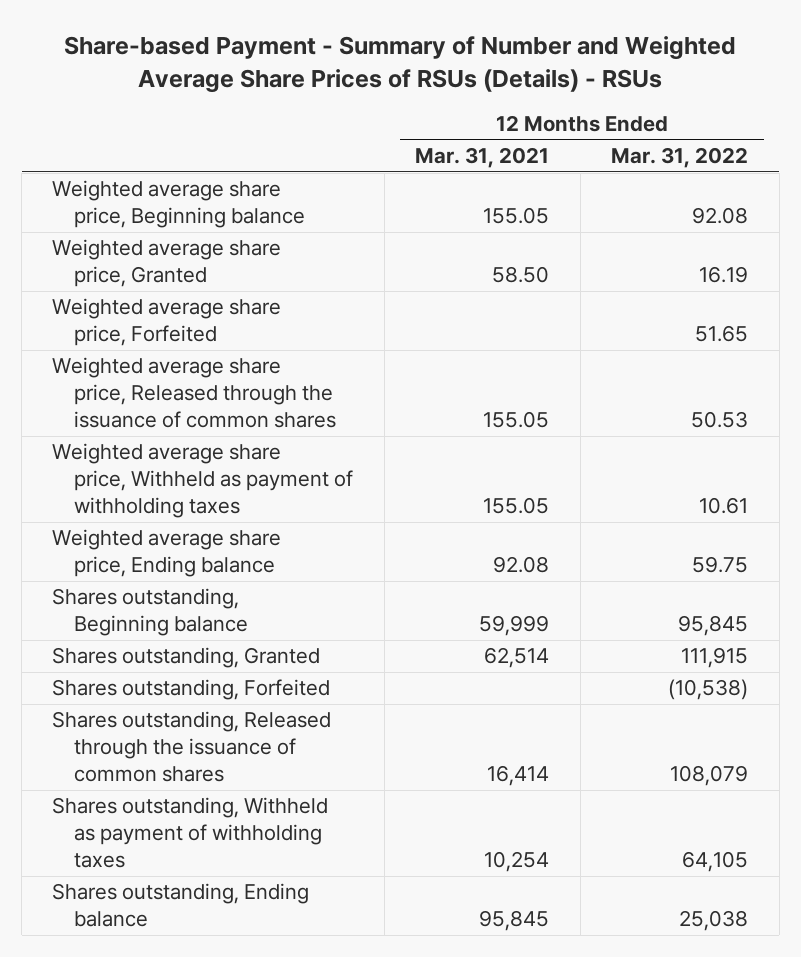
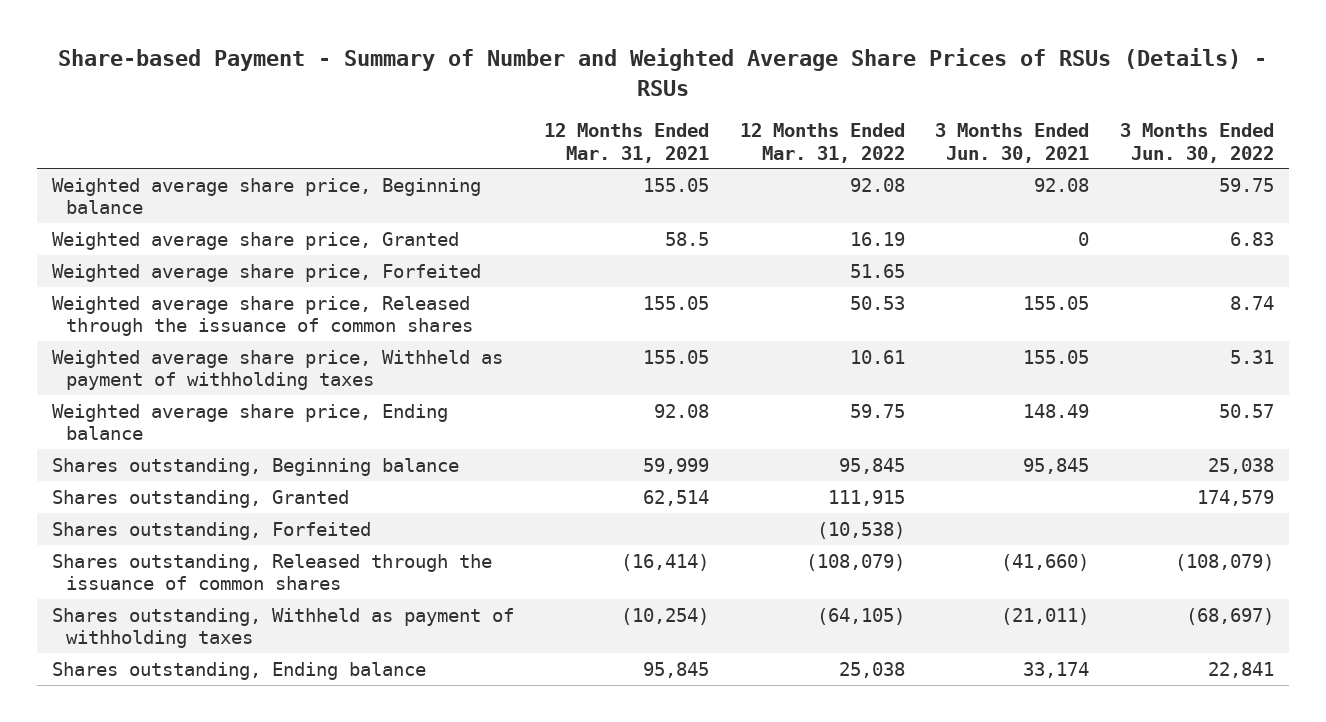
- | 12 Months Ended Mar. 31, 2021 | 12 Months Ended Mar. 31, 2022
+ | 12 Months Ended Mar. 31, 2021 | 12 Months Ended Mar. 31, 2022 | 3 Months Ended Jun. 30, 2021 | 3 Months Ended Jun. 30, 2022
- Weighted average share price, Granted | 58.50 | 16.19
+ Weighted average share price, Granted | 58.5 | 16.19 | 0 | 6.83
- Shares outstanding, Released through the issuance of common shares | 16,414 | 108,079
- Shares outstanding, Withheld as payment of withholding taxes | 10,254 | 64,105
+ Shares outstanding, Released through the issuance of common shares | (16,414) | (108,079) | (41,660) | (108,079)
+ Shares outstanding, Withheld as payment of withholding taxes | (10,254) | (64,105) | (21,011) | (68,697)

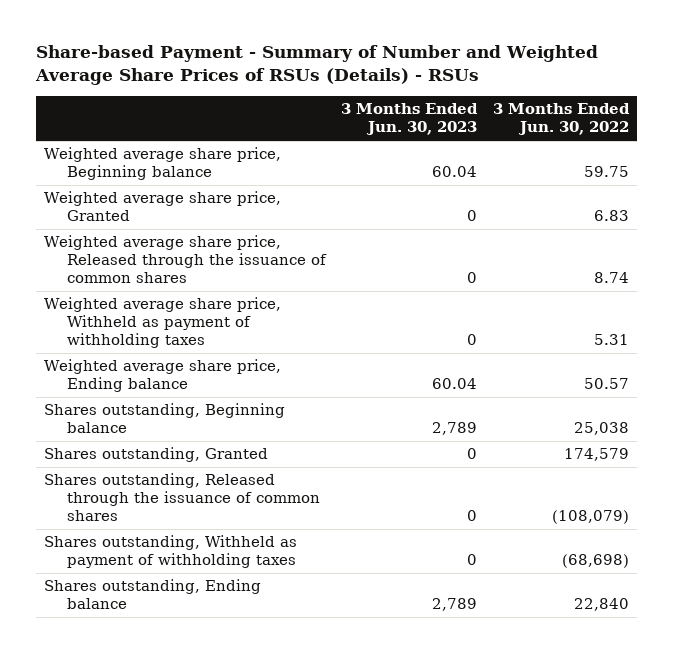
- | 12 Months Ended Mar. 31, 2021 | 12 Months Ended Mar. 31, 2022 | 3 Months Ended Jun. 30, 2021 | 3 Months Ended Jun. 30, 2022
+ | 3 Months Ended Jun. 30, 2023 | 3 Months Ended Jun. 30, 2022
- Weighted average share price, Forfeited | | 51.65 | |
- Shares outstanding, Forfeited | | (10,538) | |
- Shares outstanding, Withheld as payment of withholding taxes | (10,254) | (64,105) | (21,011) | (68,697)
- Shares outstanding, Ending balance | 95,845 | 25,038 | 33,174 | 22,841
+ Shares outstanding, Withheld as payment of withholding taxes | 0 | (68,698)
+ Shares outstanding, Ending balance | 2,789 | 22,840

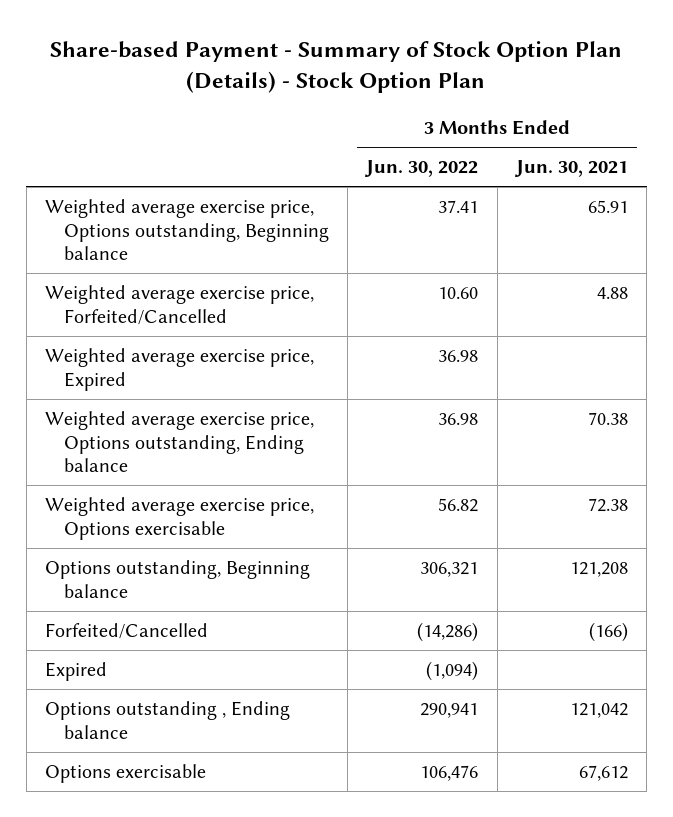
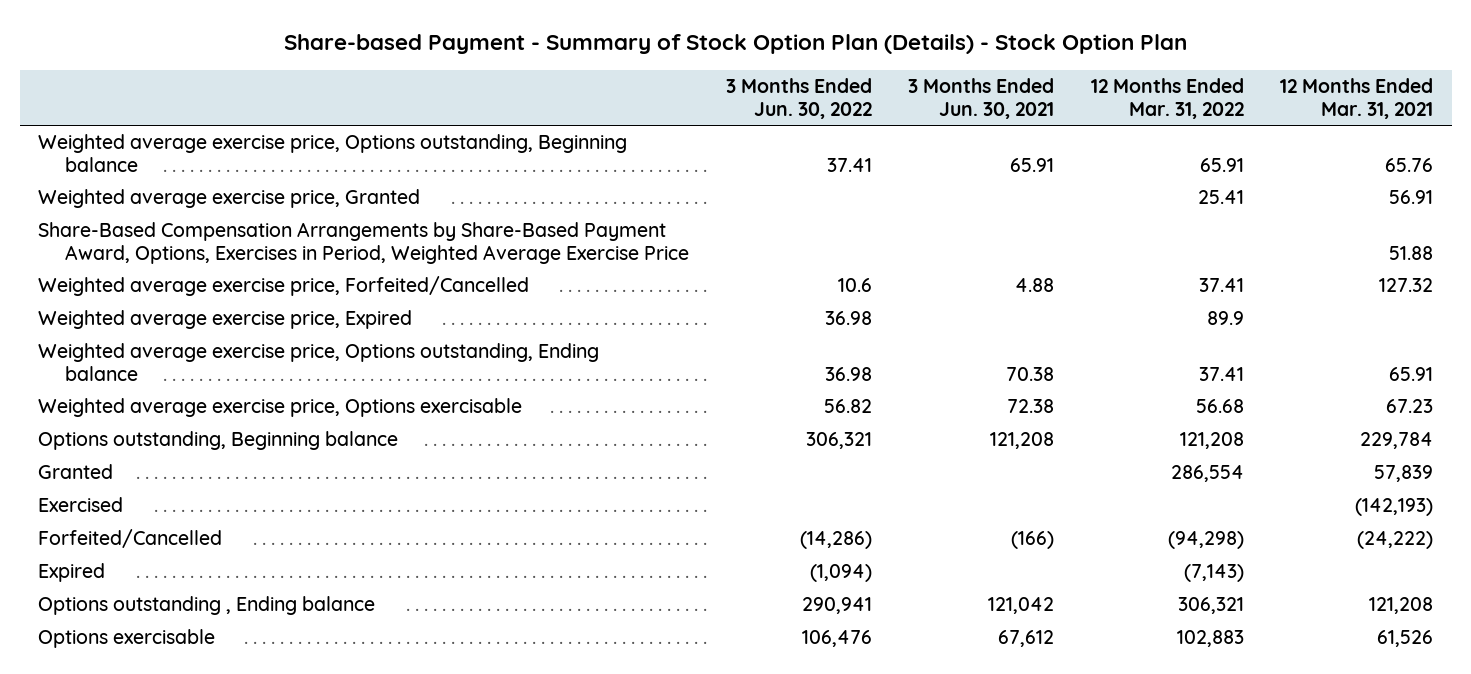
- | 3 Months Ended Jun. 30, 2022 | 3 Months Ended Jun. 30, 2021
+ | 3 Months Ended Jun. 30, 2022 | 3 Months Ended Jun. 30, 2021 | 12 Months Ended Mar. 31, 2022 | 12 Months Ended Mar. 31, 2021
- Weighted average exercise price, Forfeited/Cancelled | 10.60 | 4.88
+ Weighted average exercise price, Granted | | | 25.41 | 56.91
+ Share-Based Compensation Arrangements by Share-Based Payment Award, Options, Exercises in Period, Weighted Average Exercise Price | | | | 51.88
+ Weighted average exercise price, Forfeited/Cancelled | 10.6 | 4.88 | 37.41 | 127.32
+ Granted | | | 286,554 | 57,839
+ Exercised | | | | (142,193)

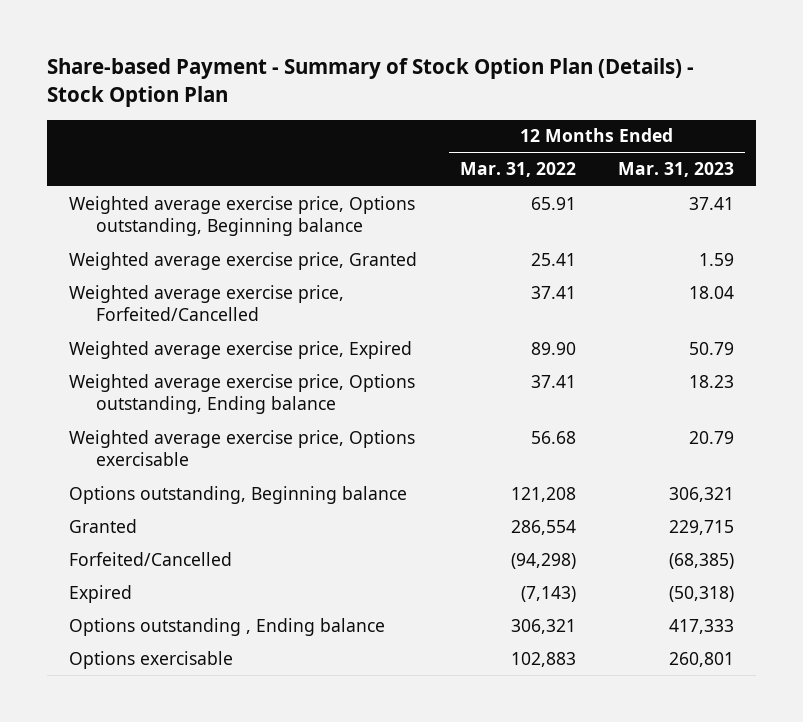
- | 3 Months Ended Jun. 30, 2022 | 3 Months Ended Jun. 30, 2021 | 12 Months Ended Mar. 31, 2022 | 12 Months Ended Mar. 31, 2021
+ | 12 Months Ended Mar. 31, 2022 | 12 Months Ended Mar. 31, 2023
- Share-Based Compensation Arrangements by Share-Based Payment Award, Options, Exercises in Period, Weighted Average Exercise Price | | | | 51.88
- Weighted average exercise price, Expired | 36.98 | | 89.9 |
+ Weighted average exercise price, Expired | 89.90 | 50.79
- Exercised | | | | (142,193)

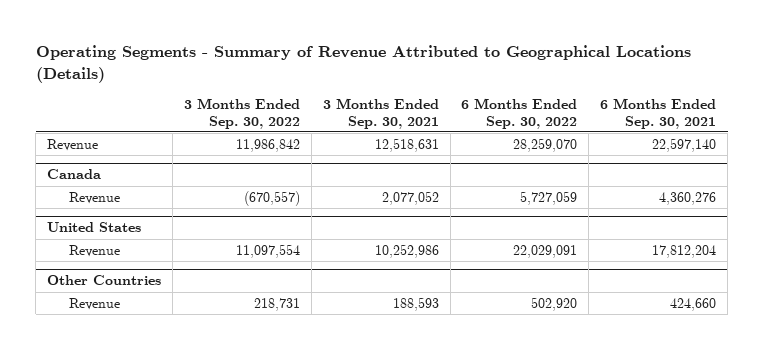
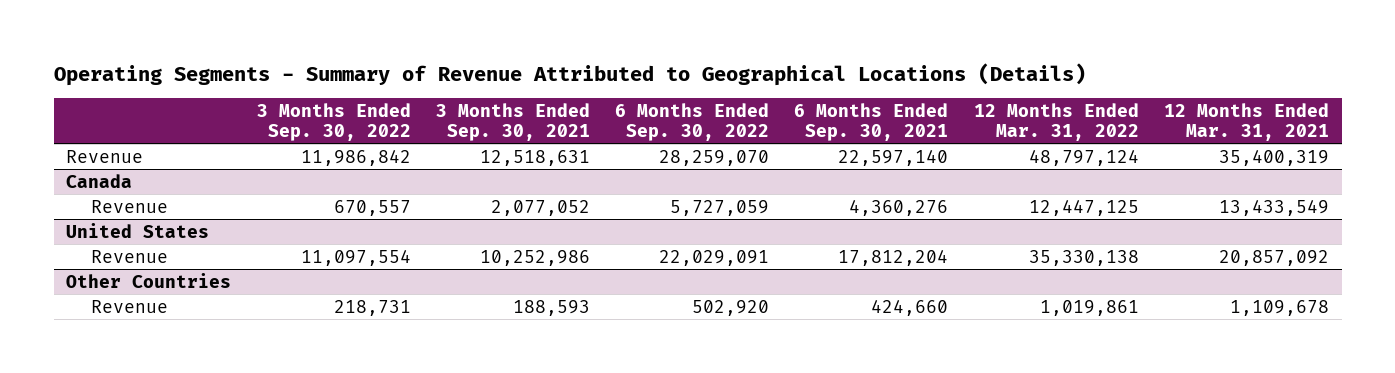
- | 3 Months Ended Sep. 30, 2022 | 3 Months Ended Sep. 30, 2021 | 6 Months Ended Sep. 30, 2022 | 6 Months Ended Sep. 30, 2021
+ | 3 Months Ended Sep. 30, 2022 | 3 Months Ended Sep. 30, 2021 | 6 Months Ended Sep. 30, 2022 | 6 Months Ended Sep. 30, 2021 | 12 Months Ended Mar. 31, 2022 | 12 Months Ended Mar. 31, 2021
@ Canada
- Revenue | (670,557) | 2,077,052 | 5,727,059 | 4,360,276
+ Revenue | 670,557 | 2,077,052 | 5,727,059 | 4,360,276 | 12,447,125 | 13,433,549

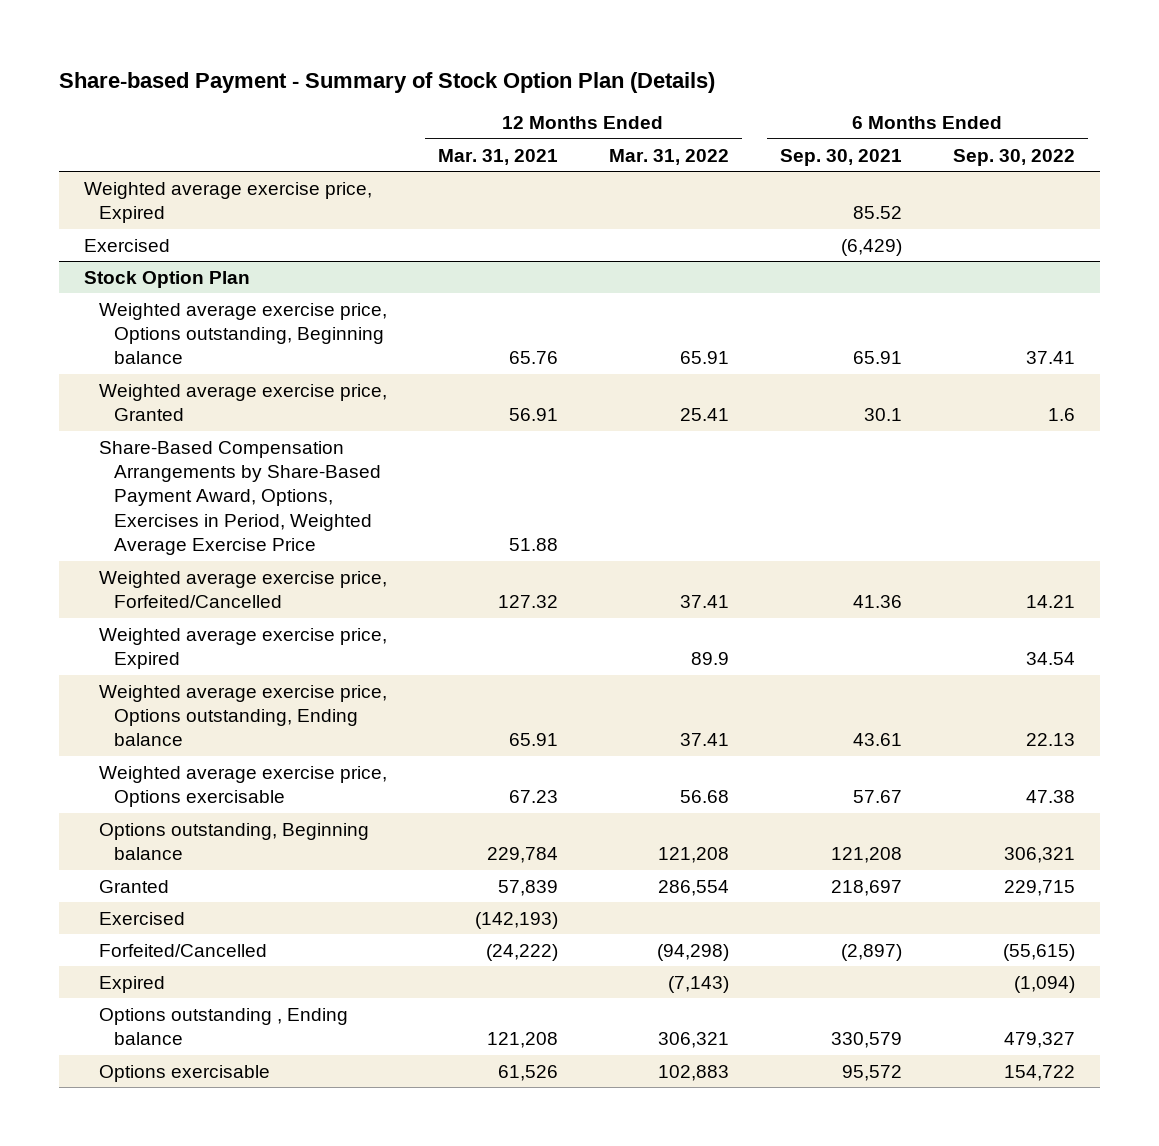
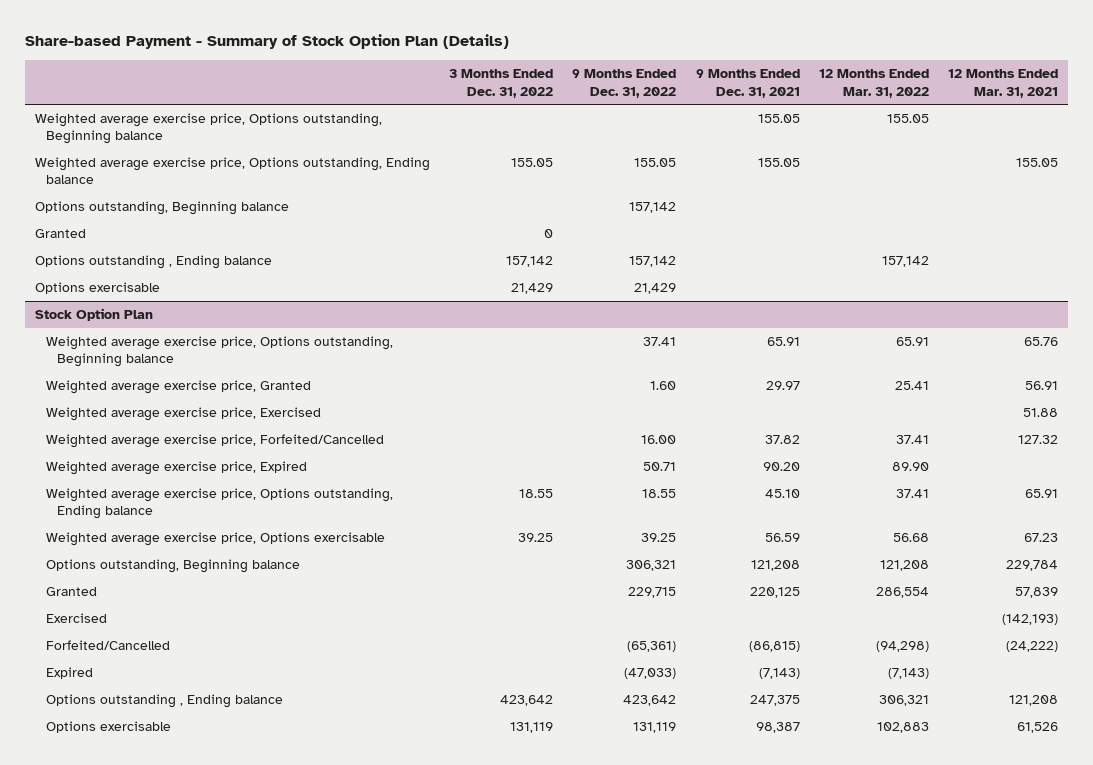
- | 12 Months Ended Mar. 31, 2021 | 12 Months Ended Mar. 31, 2022 | 6 Months Ended Sep. 30, 2021 | 6 Months Ended Sep. 30, 2022
+ | 3 Months Ended Dec. 31, 2022 | 9 Months Ended Dec. 31, 2022 | 9 Months Ended Dec. 31, 2021 | 12 Months Ended Mar. 31, 2022 | 12 Months Ended Mar. 31, 2021
- Weighted average exercise price, Expired | | | 85.52 |
- Exercised | | | (6,429) |
+ Weighted average exercise price, Options outstanding, Beginning balance | | | 155.05 | 155.05 |
+ Weighted average exercise price, Options outstanding, Ending balance | 155.05 | 155.05 | 155.05 | | 155.05
+ Options outstanding, Beginning balance | | 157,142 | | |
+ Granted | 0 | | | |
+ Options outstanding , Ending balance | 157,142 | 157,142 | | 157,142 |
+ Options exercisable | 21,429 | 21,429 | | |
@ Stock Option Plan
- Share-Based Compensation Arrangements by Share-Based Payment Award, Options, Exercises in Period, Weighted Average Exercise Price | 51.88 | | |
+ Weighted average exercise price, Exercised | | | | | 51.88
- Weighted average exercise price, Expired | | 89.9 | | 34.54
+ Weighted average exercise price, Expired | | 50.71 | 90.20 | 89.90 |

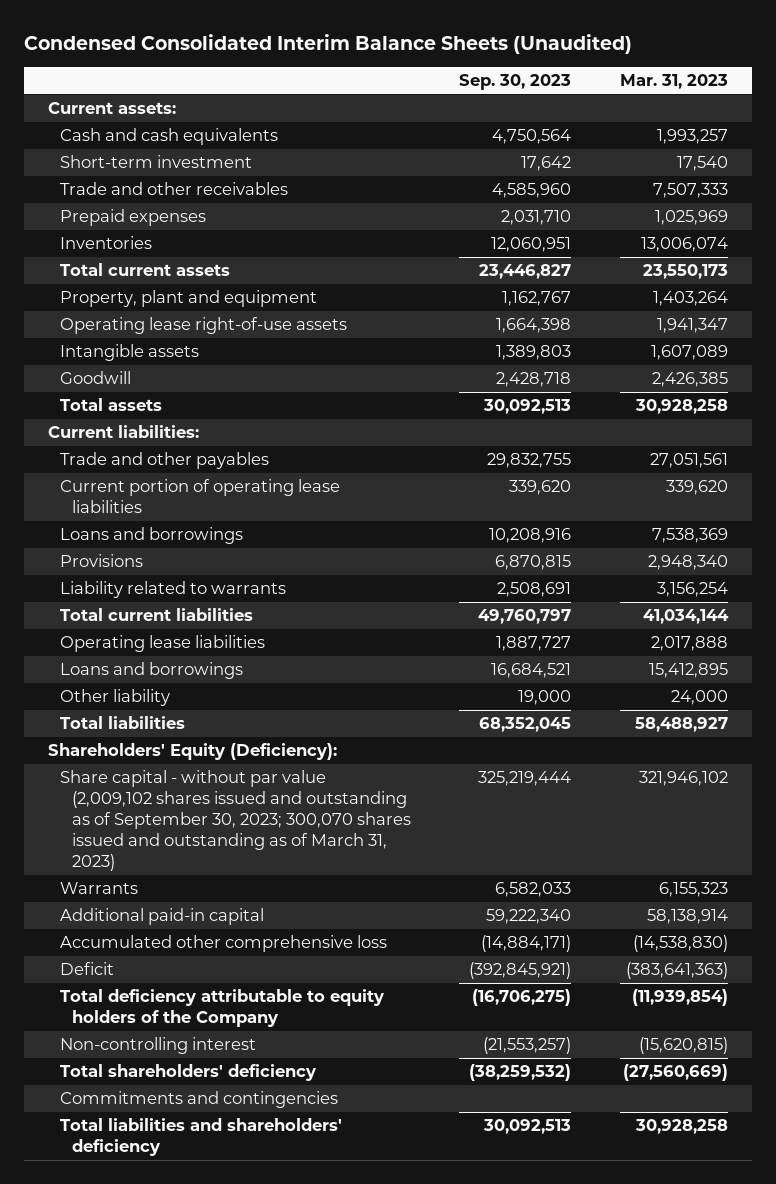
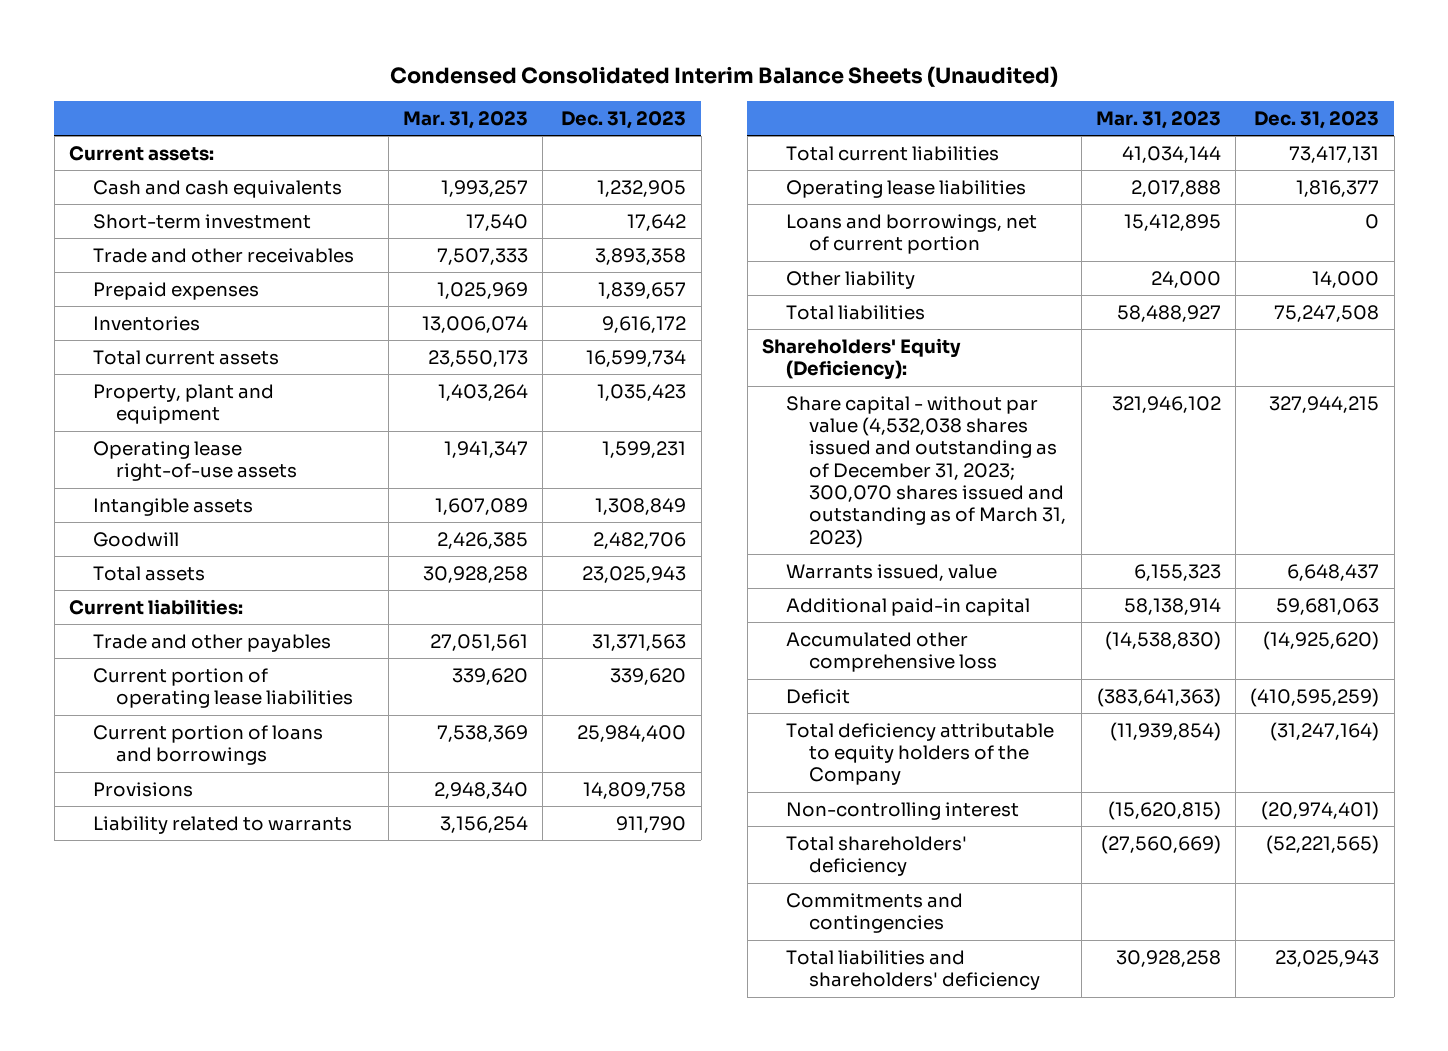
- | Sep. 30, 2023 | Mar. 31, 2023
+ | Mar. 31, 2023 | Dec. 31, 2023
- Loans and borrowings | 10,208,916 | 7,538,369
+ Current portion of loans and borrowings | 7,538,369 | 25,984,400
- Loans and borrowings | 16,684,521 | 15,412,895
+ Loans and borrowings, net of current portion | 15,412,895 | 0
- Share capital - without par value (2,009,102 shares issued and outstanding as of September 30, 2023; 300,070 shares issued and outstanding as of March 31, 2023) | 325,219,444 | 321,946,102
- Warrants | 6,582,033 | 6,155,323
+ Share capital - without par value (4,532,038 shares issued and outstanding as of December 31, 2023; 300,070 shares issued and outstanding as of March 31, 2023) | 321,946,102 | 327,944,215
+ Warrants issued, value | 6,155,323 | 6,648,437

